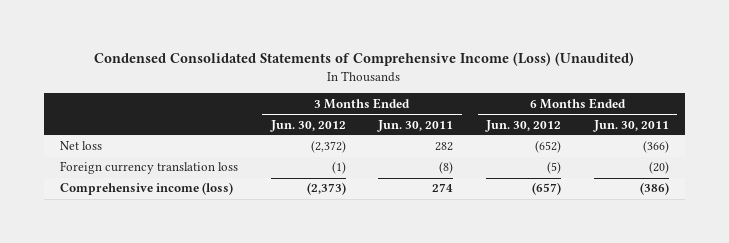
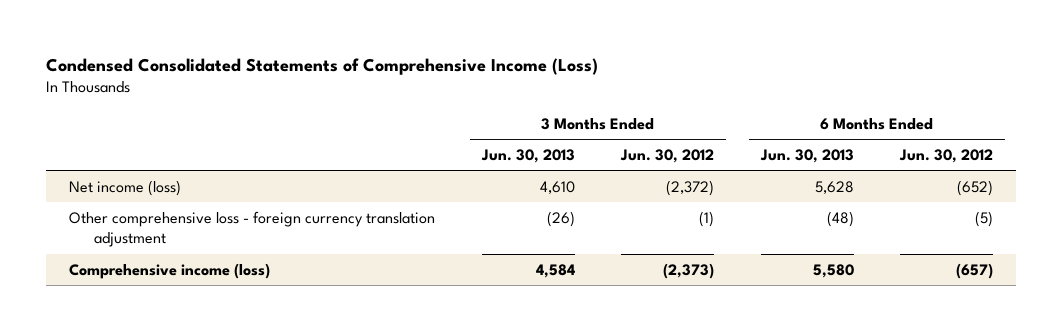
- Condensed Consolidated Statements of Comprehensive Income (Loss) (Unaudited)
+ Condensed Consolidated Statements of Comprehensive Income (Loss)
- | 3 Months Ended Jun. 30, 2012 | 3 Months Ended Jun. 30, 2011 | 6 Months Ended Jun. 30, 2012 | 6 Months Ended Jun. 30, 2011
+ | 3 Months Ended Jun. 30, 2013 | 3 Months Ended Jun. 30, 2012 | 6 Months Ended Jun. 30, 2013 | 6 Months Ended Jun. 30, 2012
- Net loss | (2,372) | 282 | (652) | (366)
- Foreign currency translation loss | (1) | (8) | (5) | (20)
+ Net income (loss) | 4,610 | (2,372) | 5,628 | (652)
+ Other comprehensive loss - foreign currency translation adjustment | (26) | (1) | (48) | (5)

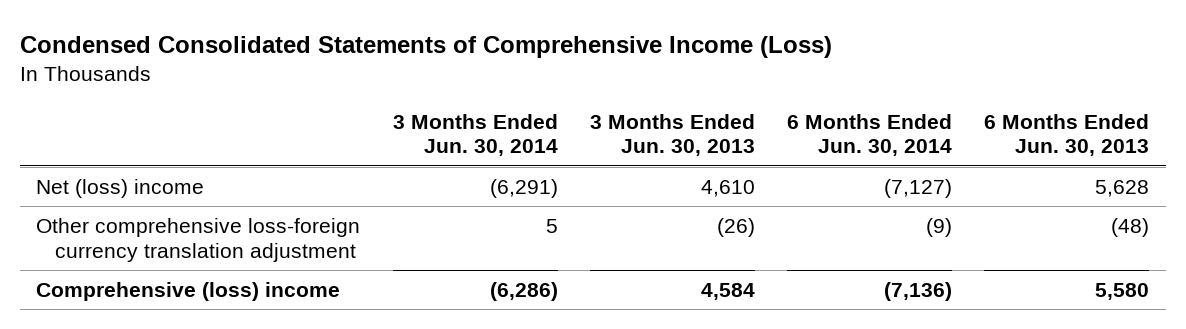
- | 3 Months Ended Jun. 30, 2013 | 3 Months Ended Jun. 30, 2012 | 6 Months Ended Jun. 30, 2013 | 6 Months Ended Jun. 30, 2012
+ | 3 Months Ended Jun. 30, 2014 | 3 Months Ended Jun. 30, 2013 | 6 Months Ended Jun. 30, 2014 | 6 Months Ended Jun. 30, 2013
- Net income (loss) | 4,610 | (2,372) | 5,628 | (652)
- Other comprehensive loss - foreign currency translation adjustment | (26) | (1) | (48) | (5)
- Comprehensive income (loss) | 4,584 | (2,373) | 5,580 | (657)
+ Net (loss) income | (6,291) | 4,610 | (7,127) | 5,628
+ Other comprehensive loss-foreign currency translation adjustment | 5 | (26) | (9) | (48)
+ Comprehensive (loss) income | (6,286) | 4,584 | (7,136) | 5,580

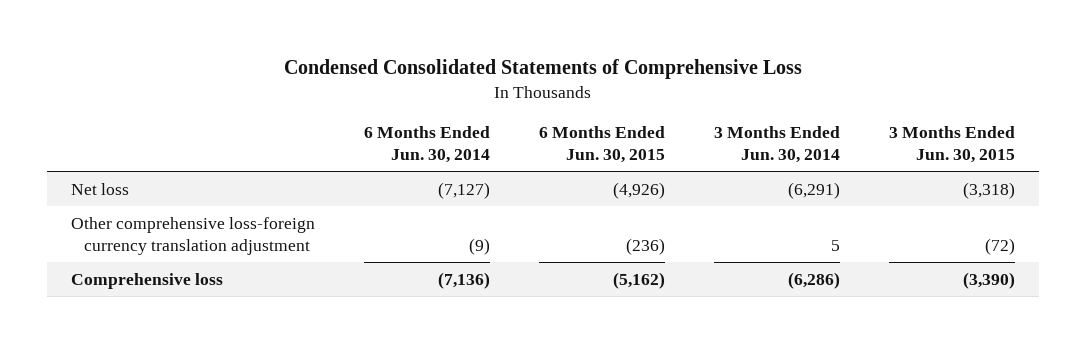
- Condensed Consolidated Statements of Comprehensive Income (Loss)
+ Condensed Consolidated Statements of Comprehensive Loss
- | 3 Months Ended Jun. 30, 2014 | 3 Months Ended Jun. 30, 2013 | 6 Months Ended Jun. 30, 2014 | 6 Months Ended Jun. 30, 2013
+ | 6 Months Ended Jun. 30, 2014 | 6 Months Ended Jun. 30, 2015 | 3 Months Ended Jun. 30, 2014 | 3 Months Ended Jun. 30, 2015
- Net (loss) income | (6,291) | 4,610 | (7,127) | 5,628
+ Net loss | (7,127) | (4,926) | (6,291) | (3,318)
- Comprehensive (loss) income | (6,286) | 4,584 | (7,136) | 5,580
+ Comprehensive loss | (7,136) | (5,162) | (6,286) | (3,390)

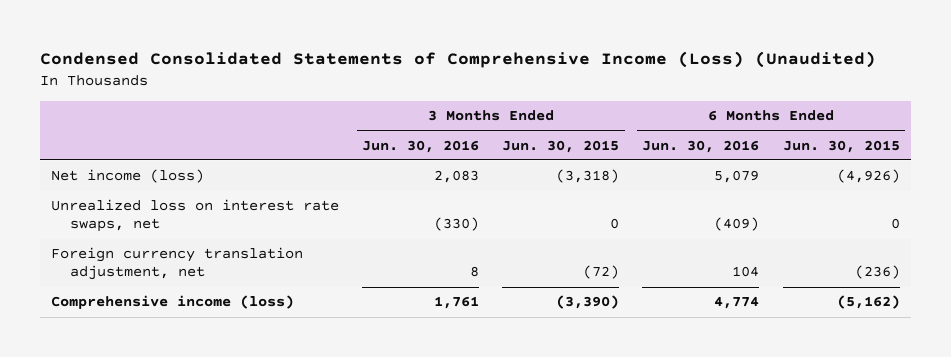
- Condensed Consolidated Statements of Comprehensive Loss
+ Condensed Consolidated Statements of Comprehensive Income (Loss) (Unaudited)
- | 6 Months Ended Jun. 30, 2014 | 6 Months Ended Jun. 30, 2015 | 3 Months Ended Jun. 30, 2014 | 3 Months Ended Jun. 30, 2015
+ | 3 Months Ended Jun. 30, 2016 | 3 Months Ended Jun. 30, 2015 | 6 Months Ended Jun. 30, 2016 | 6 Months Ended Jun. 30, 2015
- Net loss | (7,127) | (4,926) | (6,291) | (3,318)
- Other comprehensive loss-foreign currency translation adjustment | (9) | (236) | 5 | (72)
- Comprehensive loss | (7,136) | (5,162) | (6,286) | (3,390)
+ Net income (loss) | 2,083 | (3,318) | 5,079 | (4,926)
+ Unrealized loss on interest rate swaps, net | (330) | 0 | (409) | 0
+ Foreign currency translation adjustment, net | 8 | (72) | 104 | (236)
+ Comprehensive income (loss) | 1,761 | (3,390) | 4,774 | (5,162)

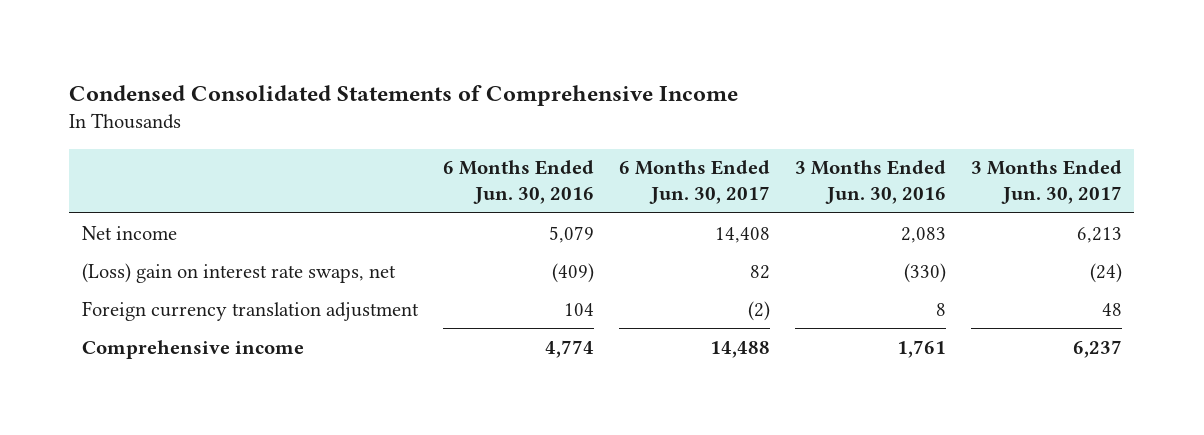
- Condensed Consolidated Statements of Comprehensive Income (Loss) (Unaudited)
+ Condensed Consolidated Statements of Comprehensive Income
- | 3 Months Ended Jun. 30, 2016 | 3 Months Ended Jun. 30, 2015 | 6 Months Ended Jun. 30, 2016 | 6 Months Ended Jun. 30, 2015
+ | 6 Months Ended Jun. 30, 2016 | 6 Months Ended Jun. 30, 2017 | 3 Months Ended Jun. 30, 2016 | 3 Months Ended Jun. 30, 2017
- Net income (loss) | 2,083 | (3,318) | 5,079 | (4,926)
- Unrealized loss on interest rate swaps, net | (330) | 0 | (409) | 0
- Foreign currency translation adjustment, net | 8 | (72) | 104 | (236)
- Comprehensive income (loss) | 1,761 | (3,390) | 4,774 | (5,162)
+ Net income | 5,079 | 14,408 | 2,083 | 6,213
+ (Loss) gain on interest rate swaps, net | (409) | 82 | (330) | (24)
+ Foreign currency translation adjustment | 104 | (2) | 8 | 48
+ Comprehensive income | 4,774 | 14,488 | 1,761 | 6,237

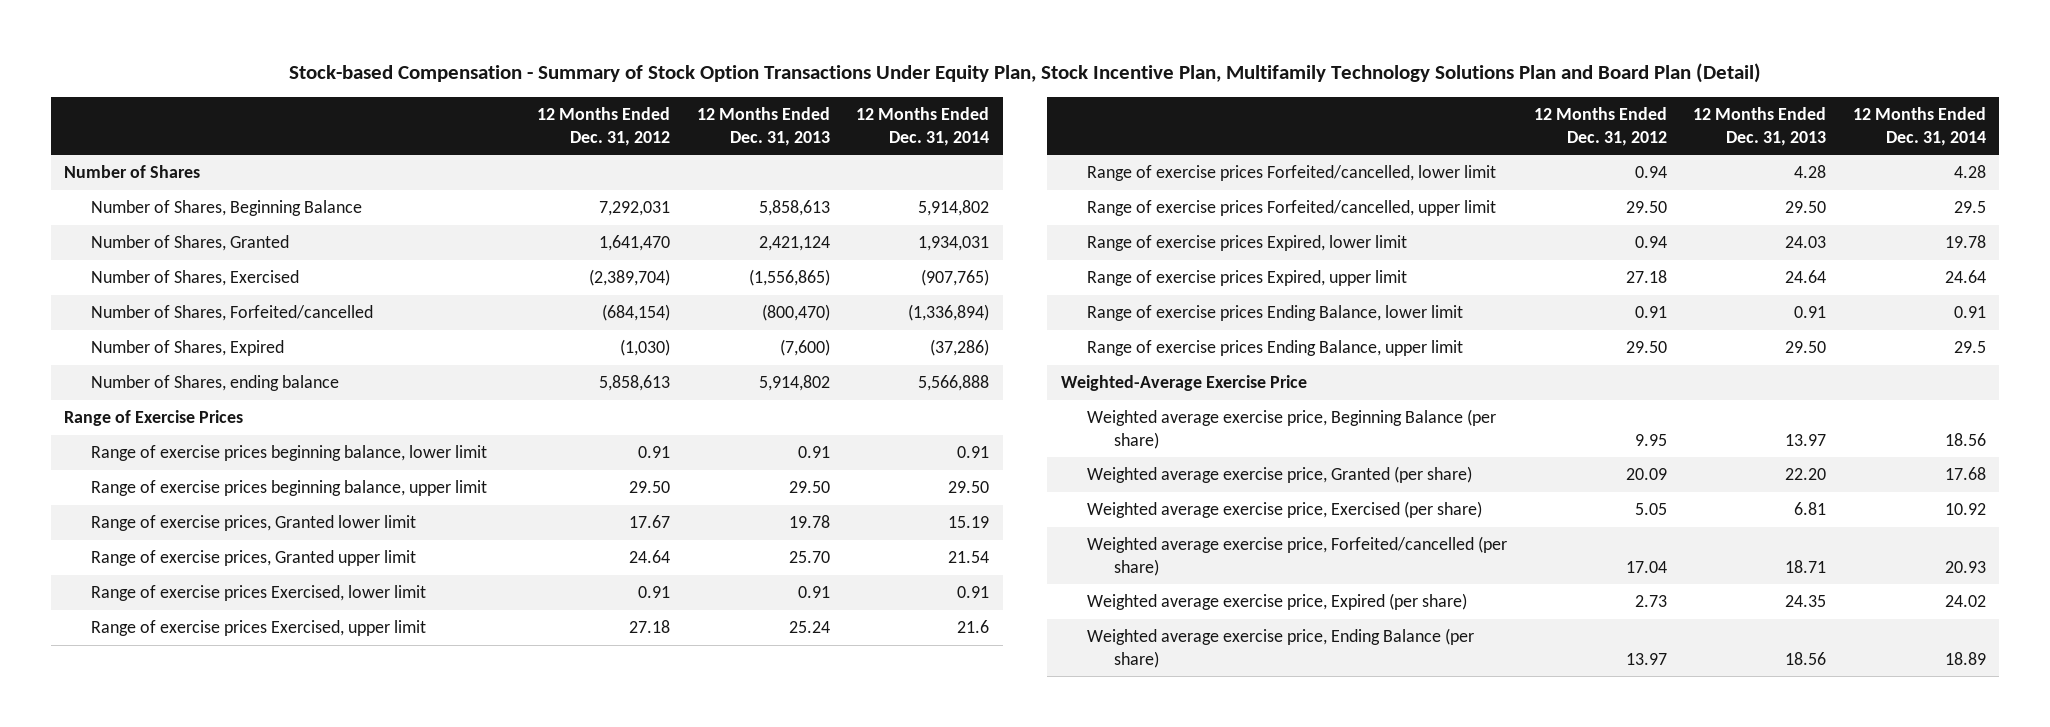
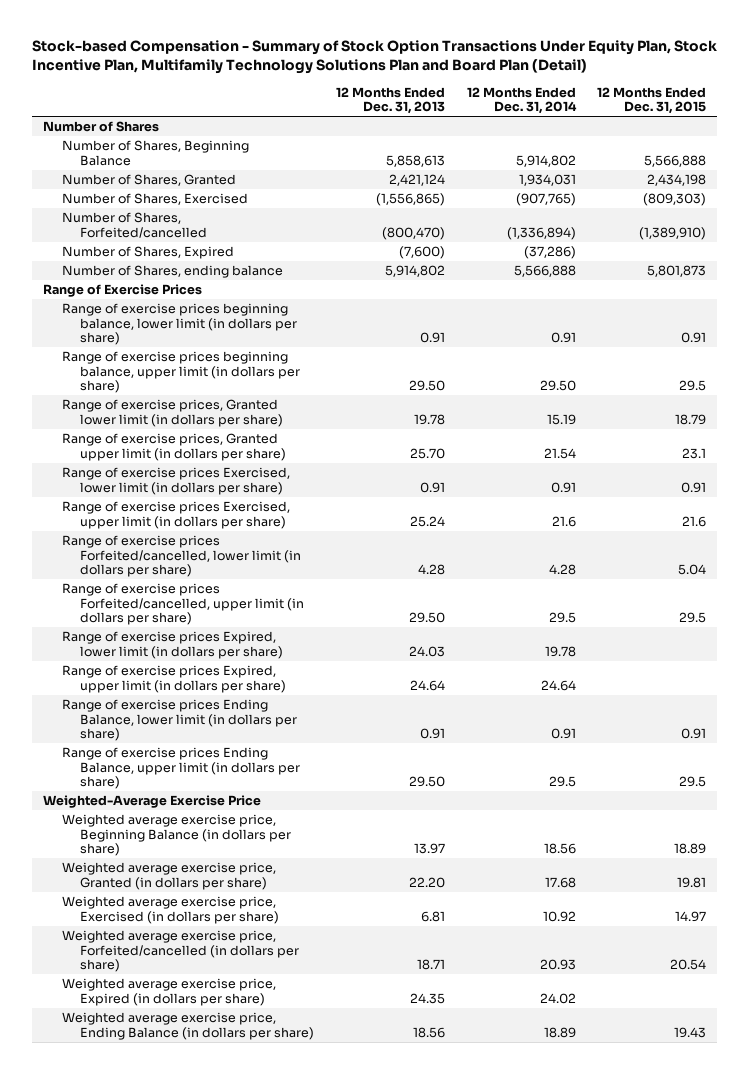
- | 12 Months Ended Dec. 31, 2012 | 12 Months Ended Dec. 31, 2013 | 12 Months Ended Dec. 31, 2014
+ | 12 Months Ended Dec. 31, 2013 | 12 Months Ended Dec. 31, 2014 | 12 Months Ended Dec. 31, 2015
- Range of exercise prices beginning balance, lower limit | 0.91 | 0.91 | 0.91
- Range of exercise prices beginning balance, upper limit | 29.50 | 29.50 | 29.50
- Range of exercise prices, Granted lower limit | 17.67 | 19.78 | 15.19
- Range of exercise prices, Granted upper limit | 24.64 | 25.70 | 21.54
- Range of exercise prices Exercised, lower limit | 0.91 | 0.91 | 0.91
- Range of exercise prices Exercised, upper limit | 27.18 | 25.24 | 21.6
- Range of exercise prices Forfeited/cancelled, lower limit | 0.94 | 4.28 | 4.28
- Range of exercise prices Forfeited/cancelled, upper limit | 29.50 | 29.50 | 29.5
- Range of exercise prices Expired, lower limit | 0.94 | 24.03 | 19.78
- Range of exercise prices Expired, upper limit | 27.18 | 24.64 | 24.64
- Range of exercise prices Ending Balance, lower limit | 0.91 | 0.91 | 0.91
- Range of exercise prices Ending Balance, upper limit | 29.50 | 29.50 | 29.5
+ Range of exercise prices beginning balance, lower limit (in dollars per share) | 0.91 | 0.91 | 0.91
+ Range of exercise prices beginning balance, upper limit (in dollars per share) | 29.50 | 29.50 | 29.5
+ Range of exercise prices, Granted lower limit (in dollars per share) | 19.78 | 15.19 | 18.79
+ Range of exercise prices, Granted upper limit (in dollars per share) | 25.70 | 21.54 | 23.1
+ Range of exercise prices Exercised, lower limit (in dollars per share) | 0.91 | 0.91 | 0.91
+ Range of exercise prices Exercised, upper limit (in dollars per share) | 25.24 | 21.6 | 21.6
+ Range of exercise prices Forfeited/cancelled, lower limit (in dollars per share) | 4.28 | 4.28 | 5.04
+ Range of exercise prices Forfeited/cancelled, upper limit (in dollars per share) | 29.50 | 29.5 | 29.5
+ Range of exercise prices Expired, lower limit (in dollars per share) | 24.03 | 19.78 |
+ Range of exercise prices Expired, upper limit (in dollars per share) | 24.64 | 24.64 |
+ Range of exercise prices Ending Balance, lower limit (in dollars per share) | 0.91 | 0.91 | 0.91
+ Range of exercise prices Ending Balance, upper limit (in dollars per share) | 29.50 | 29.5 | 29.5
- Weighted average exercise price, Beginning Balance (per share) | 9.95 | 13.97 | 18.56
- Weighted average exercise price, Granted (per share) | 20.09 | 22.20 | 17.68
- Weighted average exercise price, Exercised (per share) | 5.05 | 6.81 | 10.92
- Weighted average exercise price, Forfeited/cancelled (per share) | 17.04 | 18.71 | 20.93
- Weighted average exercise price, Expired (per share) | 2.73 | 24.35 | 24.02
- Weighted average exercise price, Ending Balance (per share) | 13.97 | 18.56 | 18.89
+ Weighted average exercise price, Beginning Balance (in dollars per share) | 13.97 | 18.56 | 18.89
+ Weighted average exercise price, Granted (in dollars per share) | 22.20 | 17.68 | 19.81
+ Weighted average exercise price, Exercised (in dollars per share) | 6.81 | 10.92 | 14.97
+ Weighted average exercise price, Forfeited/cancelled (in dollars per share) | 18.71 | 20.93 | 20.54
+ Weighted average exercise price, Expired (in dollars per share) | 24.35 | 24.02 |
+ Weighted average exercise price, Ending Balance (in dollars per share) | 18.56 | 18.89 | 19.43

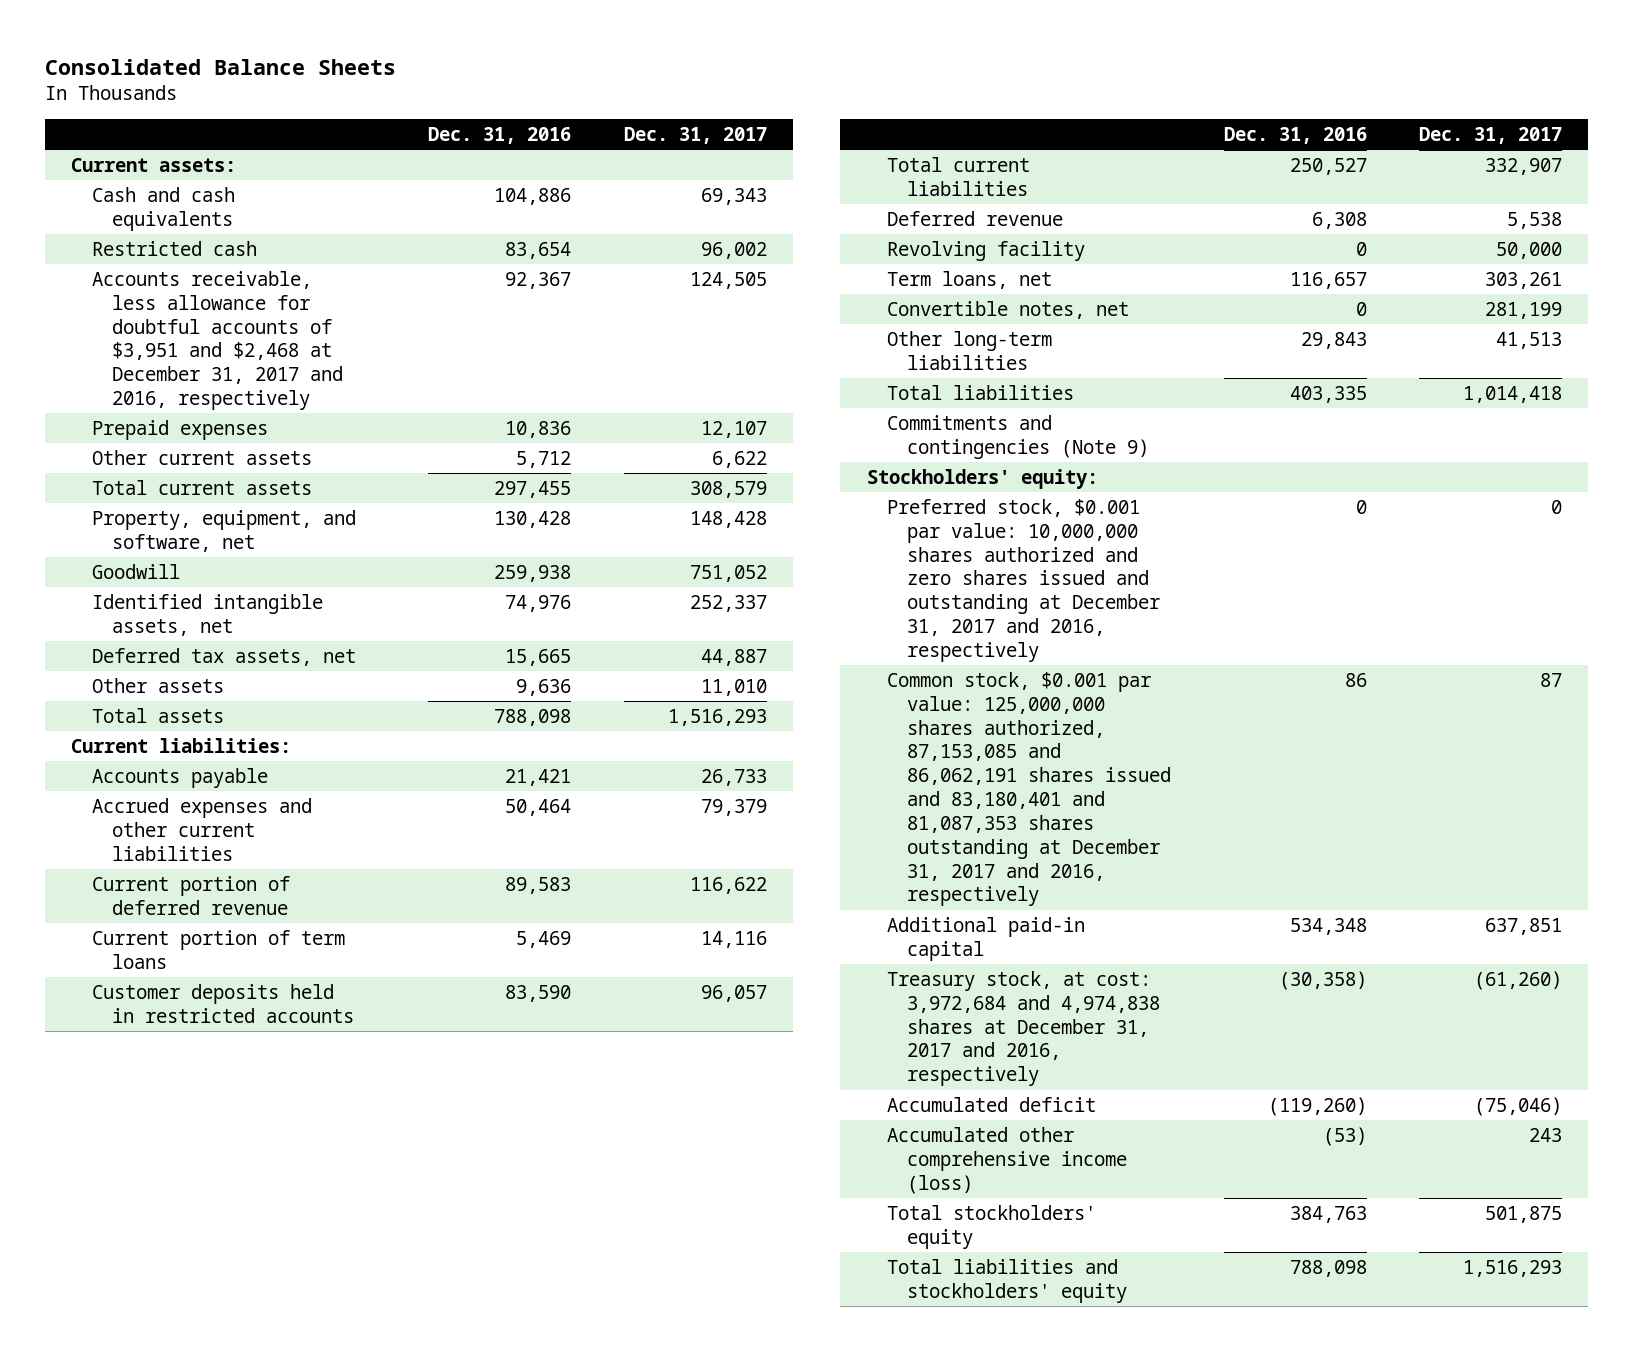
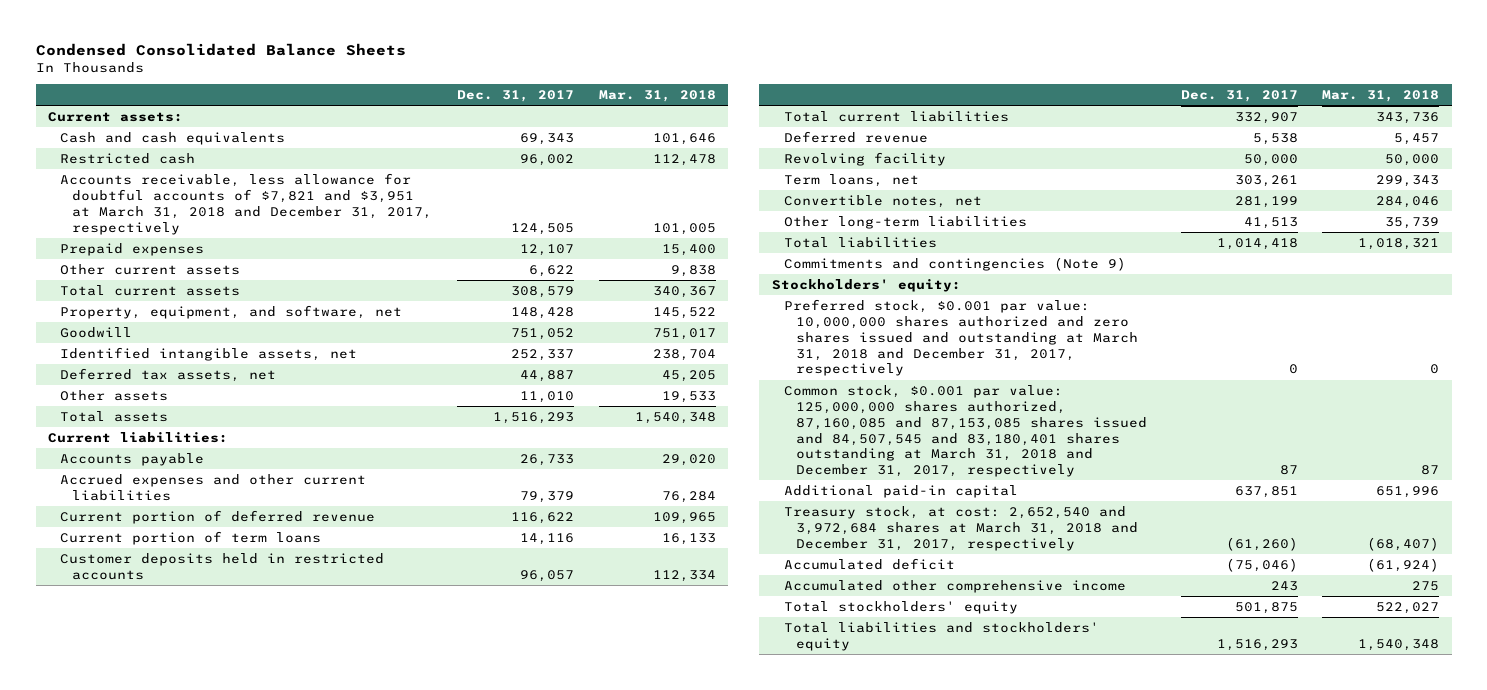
- Consolidated Balance Sheets
+ Condensed Consolidated Balance Sheets
- | Dec. 31, 2016 | Dec. 31, 2017
+ | Dec. 31, 2017 | Mar. 31, 2018
- Accounts receivable, less allowance for doubtful accounts of $3,951 and $2,468 at December 31, 2017 and 2016, respectively | 92,367 | 124,505
+ Accounts receivable, less allowance for doubtful accounts of $7,821 and $3,951 at March 31, 2018 and December 31, 2017, respectively | 124,505 | 101,005
- Preferred stock, $0.001 par value: 10,000,000 shares authorized and zero shares issued and outstanding at December 31, 2017 and 2016, respectively | 0 | 0
- Common stock, $0.001 par value: 125,000,000 shares authorized, 87,153,085 and 86,062,191 shares issued and 83,180,401 and 81,087,353 shares outstanding at December 31, 2017 and 2016, respectively | 86 | 87
+ Preferred stock, $0.001 par value: 10,000,000 shares authorized and zero shares issued and outstanding at March 31, 2018 and December 31, 2017, respectively | 0 | 0
+ Common stock, $0.001 par value: 125,000,000 shares authorized, 87,160,085 and 87,153,085 shares issued and 84,507,545 and 83,180,401 shares outstanding at March 31, 2018 and December 31, 2017, respectively | 87 | 87
- Treasury stock, at cost: 3,972,684 and 4,974,838 shares at December 31, 2017 and 2016, respectively | (30,358) | (61,260)
+ Treasury stock, at cost: 2,652,540 and 3,972,684 shares at March 31, 2018 and December 31, 2017, respectively | (61,260) | (68,407)
- Accumulated other comprehensive income (loss) | (53) | 243
+ Accumulated other comprehensive income | 243 | 275

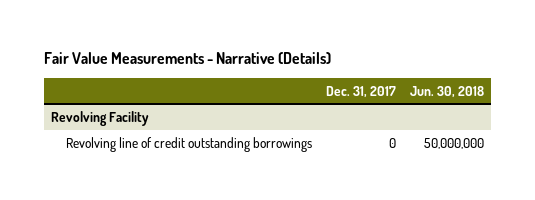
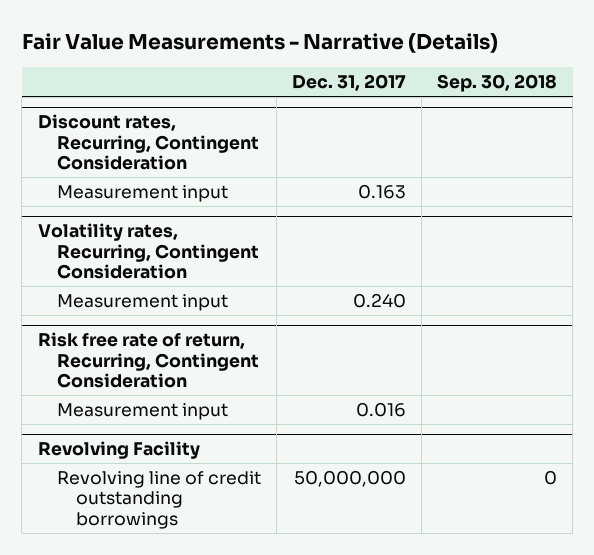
- | Dec. 31, 2017 | Jun. 30, 2018
+ | Dec. 31, 2017 | Sep. 30, 2018
+ Discount rates, Recurring, Contingent Consideration
+ Measurement input | 0.163 |
+ Volatility rates, Recurring, Contingent Consideration
+ Measurement input | 0.240 |
+ Risk free rate of return, Recurring, Contingent Consideration
+ Measurement input | 0.016 |
@ Revolving Facility
- Revolving line of credit outstanding borrowings | 0 | 50,000,000
+ Revolving line of credit outstanding borrowings | 50,000,000 | 0

